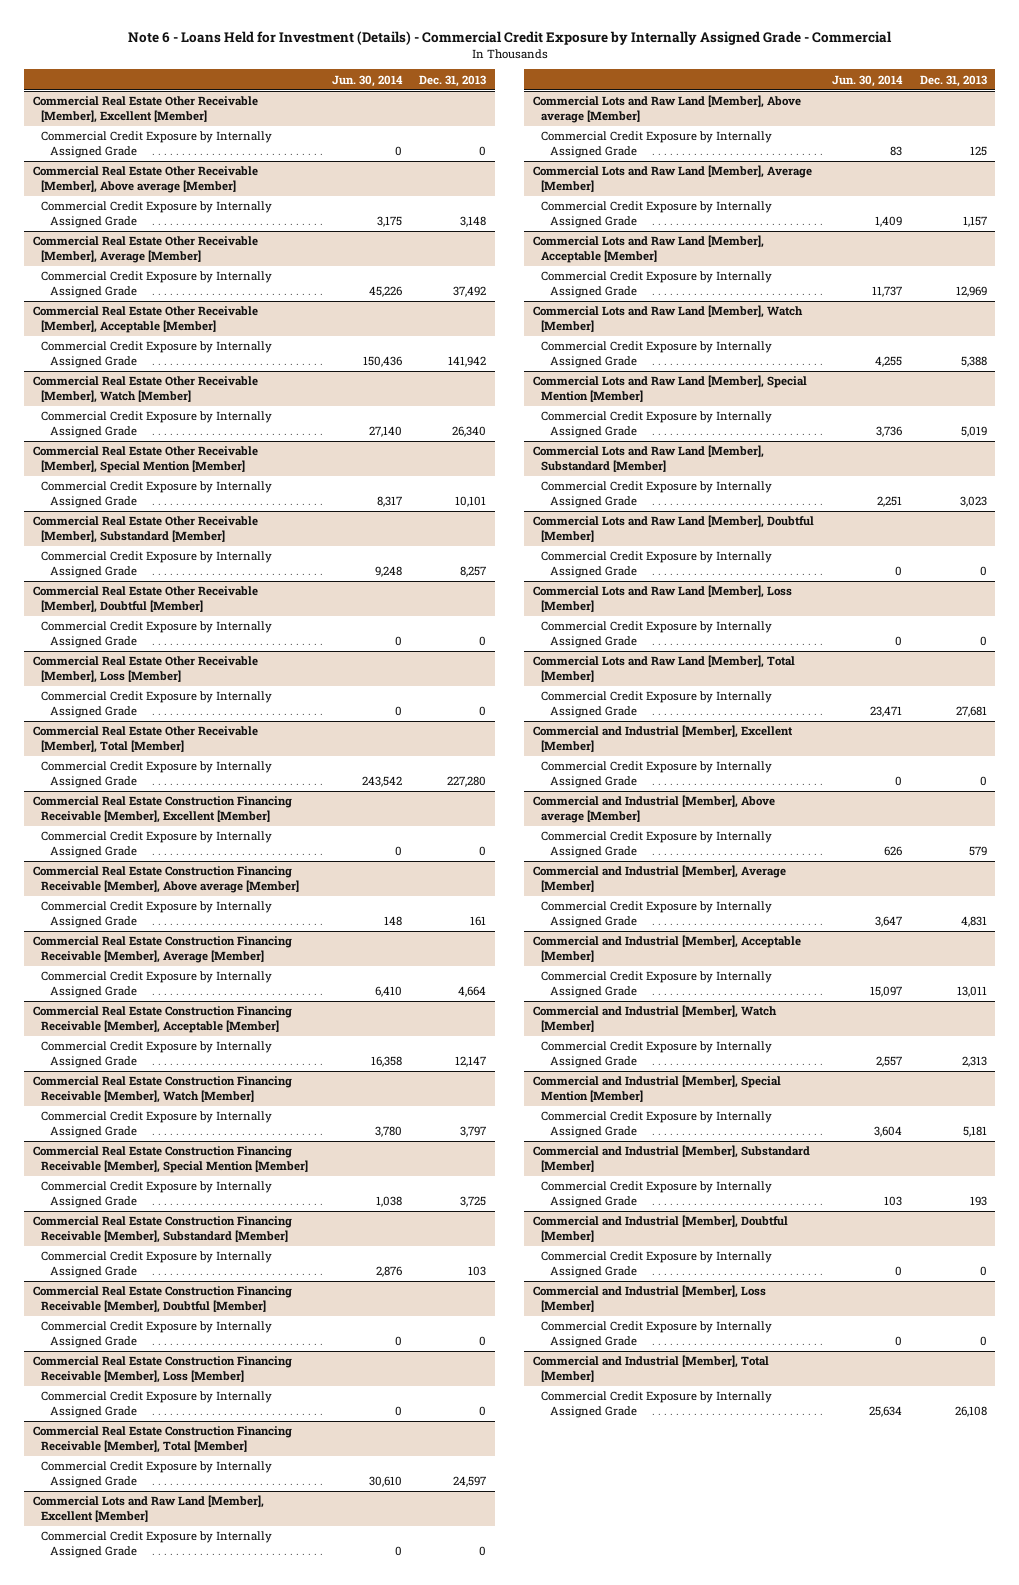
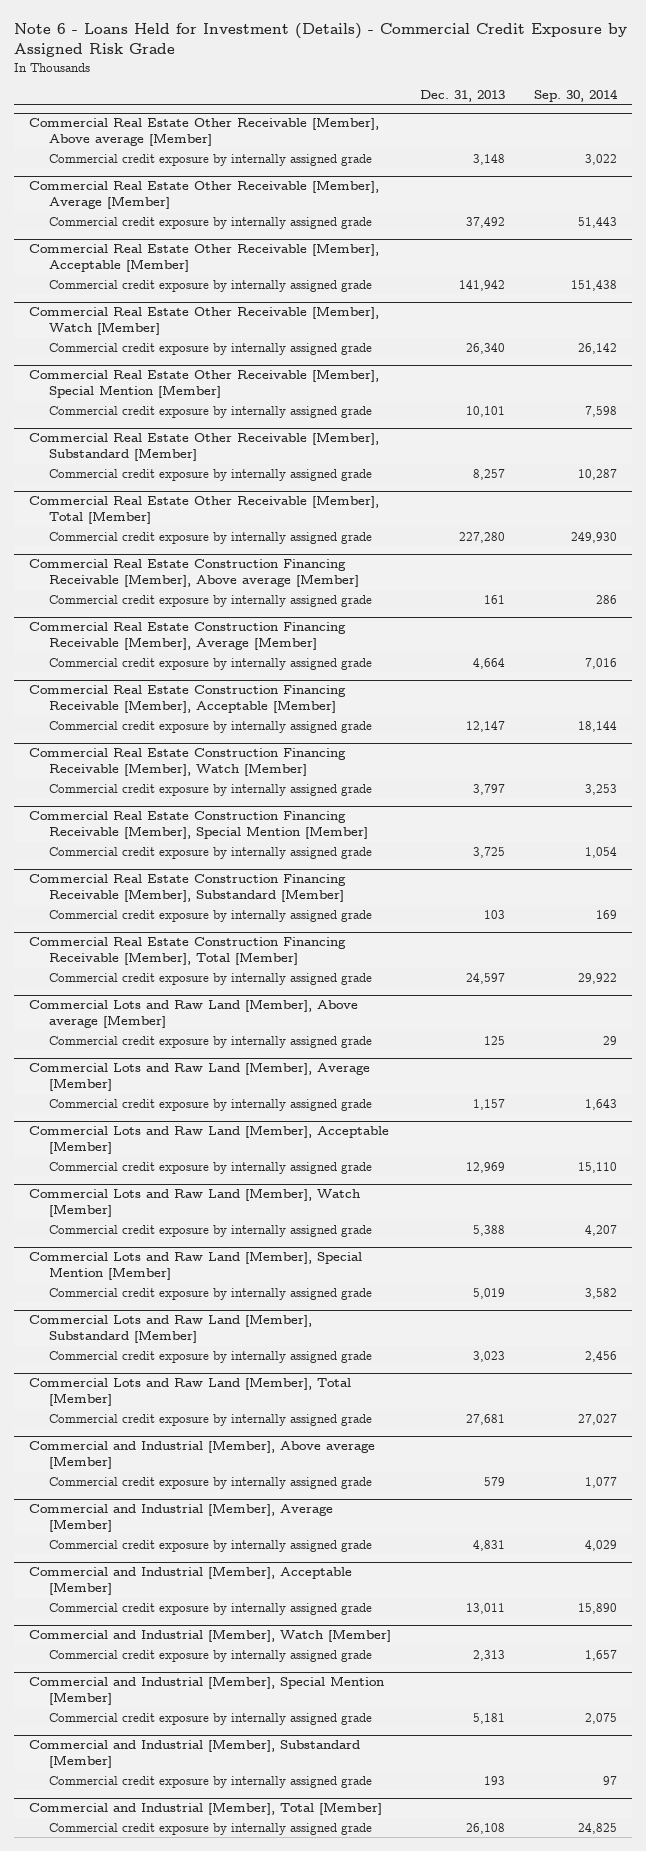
- Note 6 - Loans Held for Investment (Details) - Commercial Credit Exposure by Internally Assigned Grade - Commercial
+ Note 6 - Loans Held for Investment (Details) - Commercial Credit Exposure by Assigned Risk Grade
- | Jun. 30, 2014 | Dec. 31, 2013
+ | Dec. 31, 2013 | Sep. 30, 2014
- Commercial Real Estate Other Receivable [Member], Excellent [Member]
- Commercial Credit Exposure by Internally Assigned Grade | 0 | 0
@ Commercial Real Estate Other Receivable [Member], Above average [Member]
- Commercial Credit Exposure by Internally Assigned Grade | 3,175 | 3,148
+ Commercial credit exposure by internally assigned grade | 3,148 | 3,022
@ Commercial Real Estate Other Receivable [Member], Average [Member]
- Commercial Credit Exposure by Internally Assigned Grade | 45,226 | 37,492
+ Commercial credit exposure by internally assigned grade | 37,492 | 51,443
@ Commercial Real Estate Other Receivable [Member], Acceptable [Member]
- Commercial Credit Exposure by Internally Assigned Grade | 150,436 | 141,942
+ Commercial credit exposure by internally assigned grade | 141,942 | 151,438
@ Commercial Real Estate Other Receivable [Member], Watch [Member]
- Commercial Credit Exposure by Internally Assigned Grade | 27,140 | 26,340
+ Commercial credit exposure by internally assigned grade | 26,340 | 26,142
@ Commercial Real Estate Other Receivable [Member], Special Mention [Member]
- Commercial Credit Exposure by Internally Assigned Grade | 8,317 | 10,101
+ Commercial credit exposure by internally assigned grade | 10,101 | 7,598
@ Commercial Real Estate Other Receivable [Member], Substandard [Member]
- Commercial Credit Exposure by Internally Assigned Grade | 9,248 | 8,257
- Commercial Real Estate Other Receivable [Member], Doubtful [Member]
- Commercial Credit Exposure by Internally Assigned Grade | 0 | 0
- Commercial Real Estate Other Receivable [Member], Loss [Member]
- Commercial Credit Exposure by Internally Assigned Grade | 0 | 0
@ Commercial Real Estate Other Receivable [Member], Substandard [Member]
+ Commercial credit exposure by internally assigned grade | 8,257 | 10,287
@ Commercial Real Estate Other Receivable [Member], Total [Member]
- Commercial Credit Exposure by Internally Assigned Grade | 243,542 | 227,280
- Commercial Real Estate Construction Financing Receivable [Member], Excellent [Member]
- Commercial Credit Exposure by Internally Assigned Grade | 0 | 0
@ Commercial Real Estate Other Receivable [Member], Total [Member]
+ Commercial credit exposure by internally assigned grade | 227,280 | 249,930
@ Commercial Real Estate Construction Financing Receivable [Member], Above average [Member]
- Commercial Credit Exposure by Internally Assigned Grade | 148 | 161
+ Commercial credit exposure by internally assigned grade | 161 | 286
@ Commercial Real Estate Construction Financing Receivable [Member], Average [Member]
- Commercial Credit Exposure by Internally Assigned Grade | 6,410 | 4,664
+ Commercial credit exposure by internally assigned grade | 4,664 | 7,016
@ Commercial Real Estate Construction Financing Receivable [Member], Acceptable [Member]
- Commercial Credit Exposure by Internally Assigned Grade | 16,358 | 12,147
+ Commercial credit exposure by internally assigned grade | 12,147 | 18,144
@ Commercial Real Estate Construction Financing Receivable [Member], Watch [Member]
- Commercial Credit Exposure by Internally Assigned Grade | 3,780 | 3,797
+ Commercial credit exposure by internally assigned grade | 3,797 | 3,253
@ Commercial Real Estate Construction Financing Receivable [Member], Special Mention [Member]
- Commercial Credit Exposure by Internally Assigned Grade | 1,038 | 3,725
+ Commercial credit exposure by internally assigned grade | 3,725 | 1,054
@ Commercial Real Estate Construction Financing Receivable [Member], Substandard [Member]
- Commercial Credit Exposure by Internally Assigned Grade | 2,876 | 103
- Commercial Real Estate Construction Financing Receivable [Member], Doubtful [Member]
- Commercial Credit Exposure by Internally Assigned Grade | 0 | 0
- Commercial Real Estate Construction Financing Receivable [Member], Loss [Member]
- Commercial Credit Exposure by Internally Assigned Grade | 0 | 0
@ Commercial Real Estate Construction Financing Receivable [Member], Substandard [Member]
+ Commercial credit exposure by internally assigned grade | 103 | 169
@ Commercial Real Estate Construction Financing Receivable [Member], Total [Member]
- Commercial Credit Exposure by Internally Assigned Grade | 30,610 | 24,597
- Commercial Lots and Raw Land [Member], Excellent [Member]
- Commercial Credit Exposure by Internally Assigned Grade | 0 | 0
@ Commercial Real Estate Construction Financing Receivable [Member], Total [Member]
+ Commercial credit exposure by internally assigned grade | 24,597 | 29,922
@ Commercial Lots and Raw Land [Member], Above average [Member]
- Commercial Credit Exposure by Internally Assigned Grade | 83 | 125
+ Commercial credit exposure by internally assigned grade | 125 | 29
@ Commercial Lots and Raw Land [Member], Average [Member]
- Commercial Credit Exposure by Internally Assigned Grade | 1,409 | 1,157
+ Commercial credit exposure by internally assigned grade | 1,157 | 1,643
@ Commercial Lots and Raw Land [Member], Acceptable [Member]
- Commercial Credit Exposure by Internally Assigned Grade | 11,737 | 12,969
+ Commercial credit exposure by internally assigned grade | 12,969 | 15,110
@ Commercial Lots and Raw Land [Member], Watch [Member]
- Commercial Credit Exposure by Internally Assigned Grade | 4,255 | 5,388
+ Commercial credit exposure by internally assigned grade | 5,388 | 4,207
@ Commercial Lots and Raw Land [Member], Special Mention [Member]
- Commercial Credit Exposure by Internally Assigned Grade | 3,736 | 5,019
+ Commercial credit exposure by internally assigned grade | 5,019 | 3,582
@ Commercial Lots and Raw Land [Member], Substandard [Member]
- Commercial Credit Exposure by Internally Assigned Grade | 2,251 | 3,023
- Commercial Lots and Raw Land [Member], Doubtful [Member]
- Commercial Credit Exposure by Internally Assigned Grade | 0 | 0
- Commercial Lots and Raw Land [Member], Loss [Member]
- Commercial Credit Exposure by Internally Assigned Grade | 0 | 0
@ Commercial Lots and Raw Land [Member], Substandard [Member]
+ Commercial credit exposure by internally assigned grade | 3,023 | 2,456
@ Commercial Lots and Raw Land [Member], Total [Member]
- Commercial Credit Exposure by Internally Assigned Grade | 23,471 | 27,681
- Commercial and Industrial [Member], Excellent [Member]
- Commercial Credit Exposure by Internally Assigned Grade | 0 | 0
@ Commercial Lots and Raw Land [Member], Total [Member]
+ Commercial credit exposure by internally assigned grade | 27,681 | 27,027
@ Commercial and Industrial [Member], Above average [Member]
- Commercial Credit Exposure by Internally Assigned Grade | 626 | 579
+ Commercial credit exposure by internally assigned grade | 579 | 1,077
@ Commercial and Industrial [Member], Average [Member]
- Commercial Credit Exposure by Internally Assigned Grade | 3,647 | 4,831
+ Commercial credit exposure by internally assigned grade | 4,831 | 4,029
@ Commercial and Industrial [Member], Acceptable [Member]
- Commercial Credit Exposure by Internally Assigned Grade | 15,097 | 13,011
+ Commercial credit exposure by internally assigned grade | 13,011 | 15,890
@ Commercial and Industrial [Member], Watch [Member]
- Commercial Credit Exposure by Internally Assigned Grade | 2,557 | 2,313
+ Commercial credit exposure by internally assigned grade | 2,313 | 1,657
@ Commercial and Industrial [Member], Special Mention [Member]
- Commercial Credit Exposure by Internally Assigned Grade | 3,604 | 5,181
+ Commercial credit exposure by internally assigned grade | 5,181 | 2,075
@ Commercial and Industrial [Member], Substandard [Member]
- Commercial Credit Exposure by Internally Assigned Grade | 103 | 193
- Commercial and Industrial [Member], Doubtful [Member]
- Commercial Credit Exposure by Internally Assigned Grade | 0 | 0
- Commercial and Industrial [Member], Loss [Member]
- Commercial Credit Exposure by Internally Assigned Grade | 0 | 0
@ Commercial and Industrial [Member], Substandard [Member]
+ Commercial credit exposure by internally assigned grade | 193 | 97
@ Commercial and Industrial [Member], Total [Member]
- Commercial Credit Exposure by Internally Assigned Grade | 25,634 | 26,108
+ Commercial credit exposure by internally assigned grade | 26,108 | 24,825

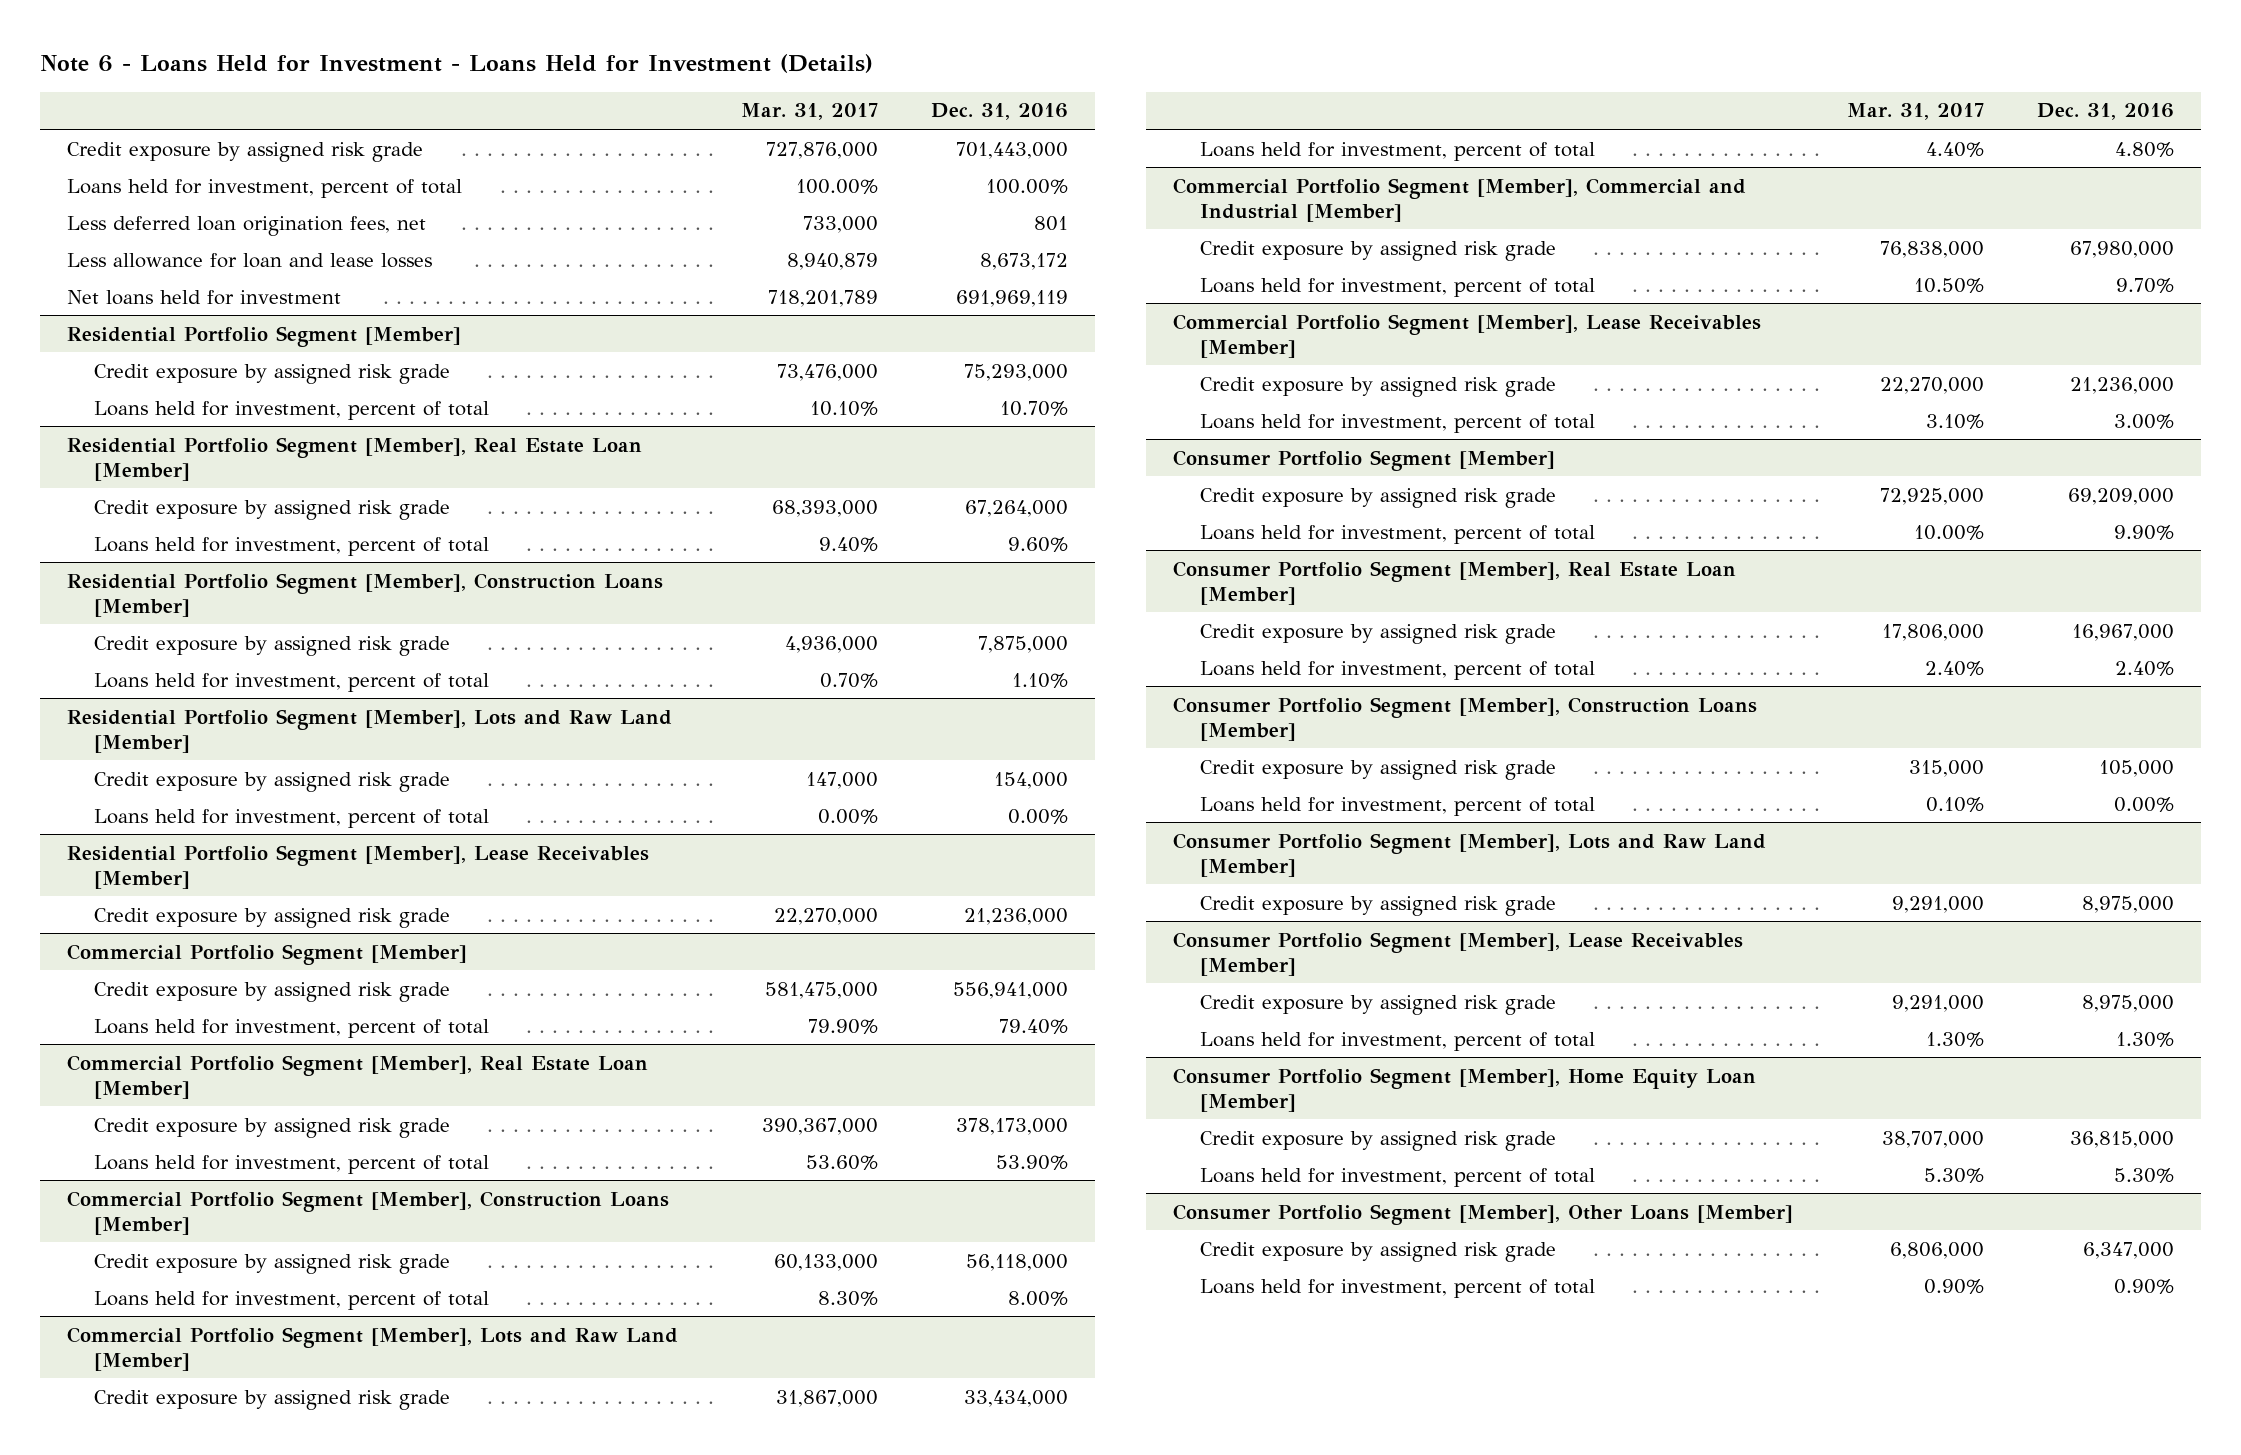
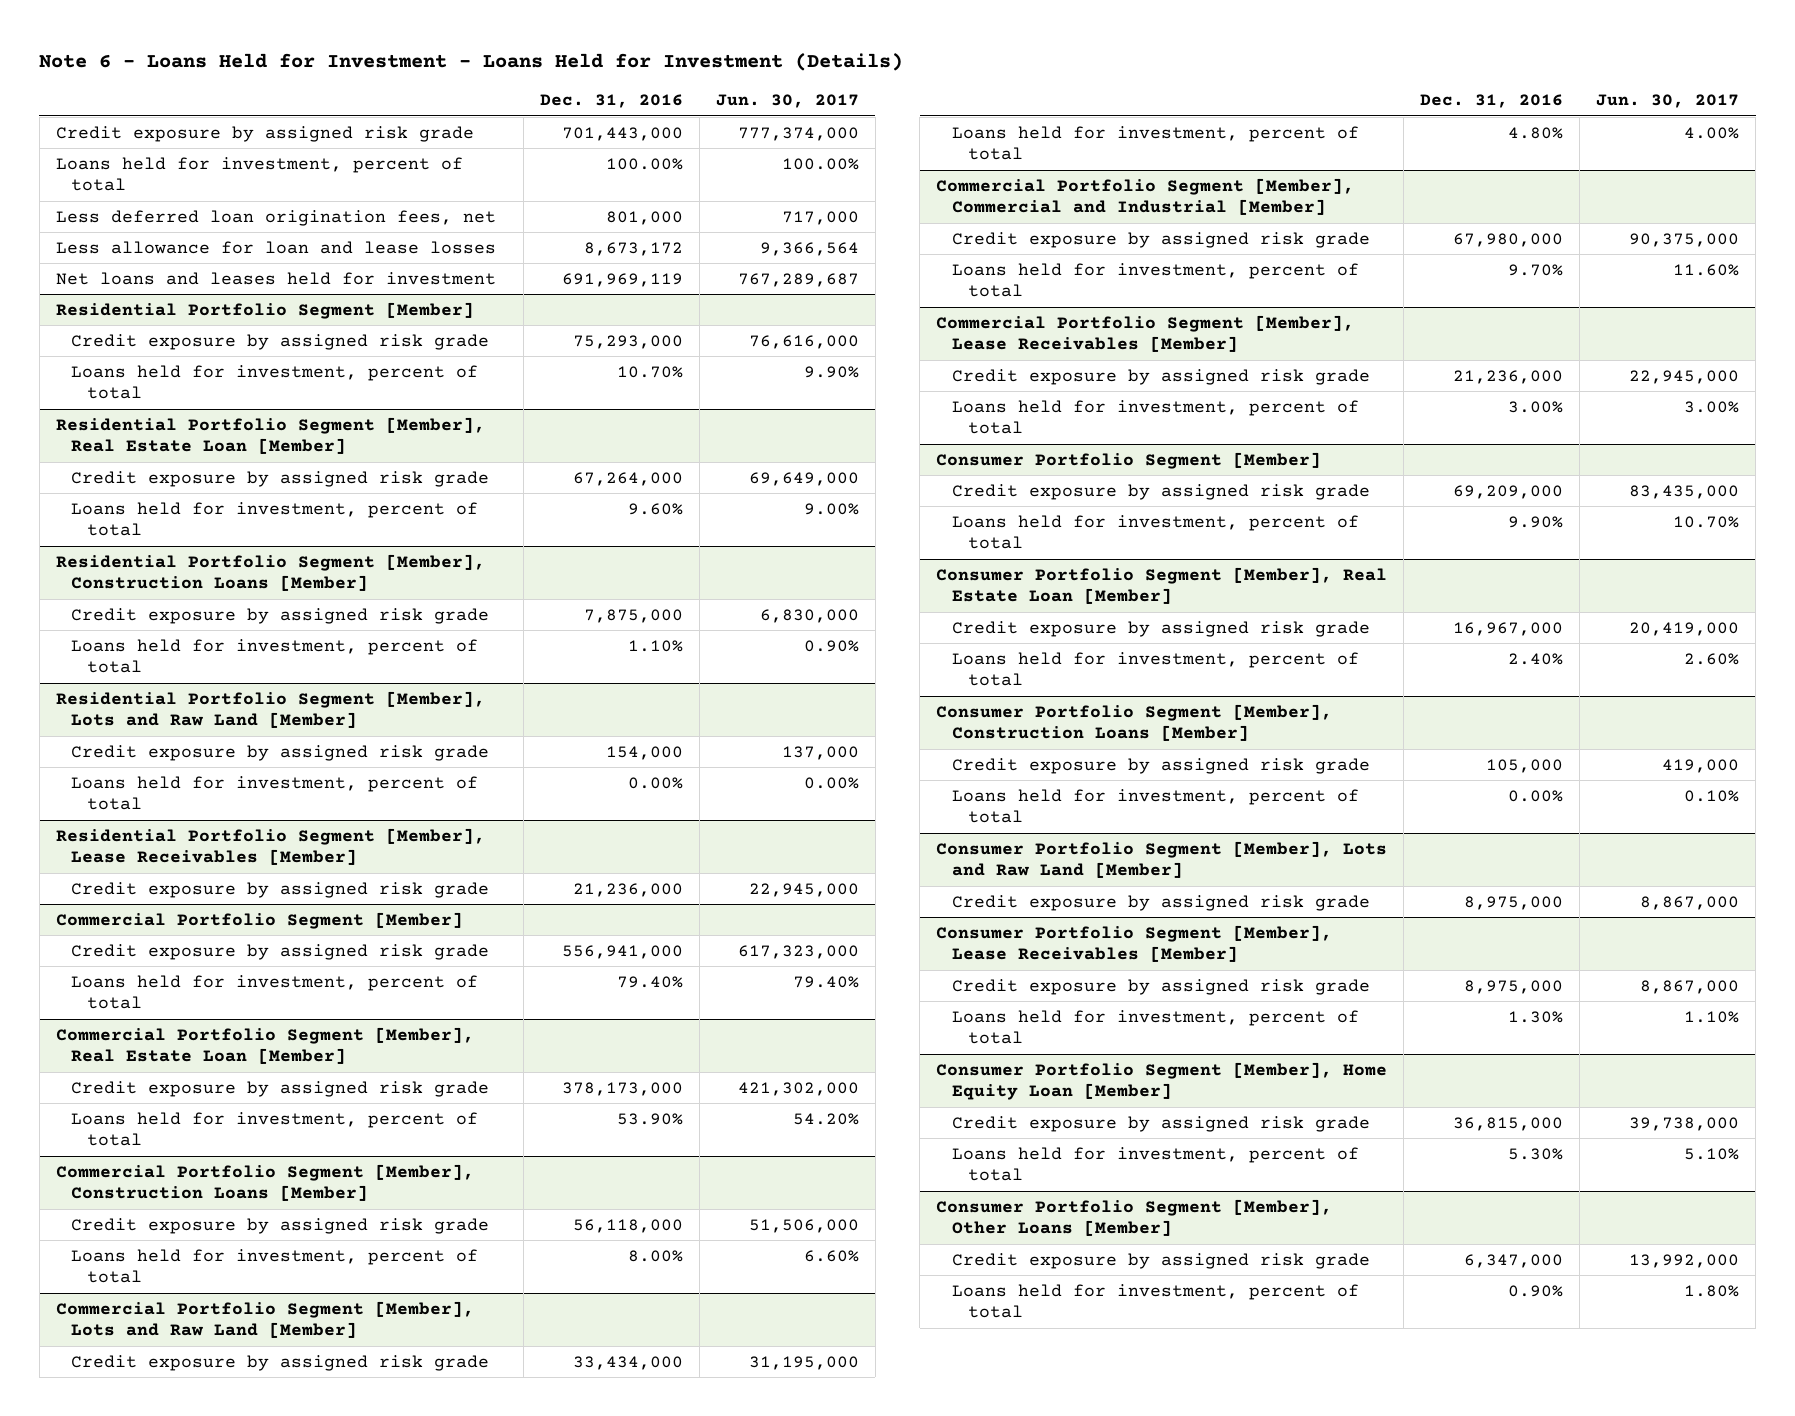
- | Mar. 31, 2017 | Dec. 31, 2016
+ | Dec. 31, 2016 | Jun. 30, 2017
- Less deferred loan origination fees, net | 733,000 | 801
+ Less deferred loan origination fees, net | 801,000 | 717,000
- Net loans held for investment | 718,201,789 | 691,969,119
+ Net loans and leases held for investment | 691,969,119 | 767,289,687

